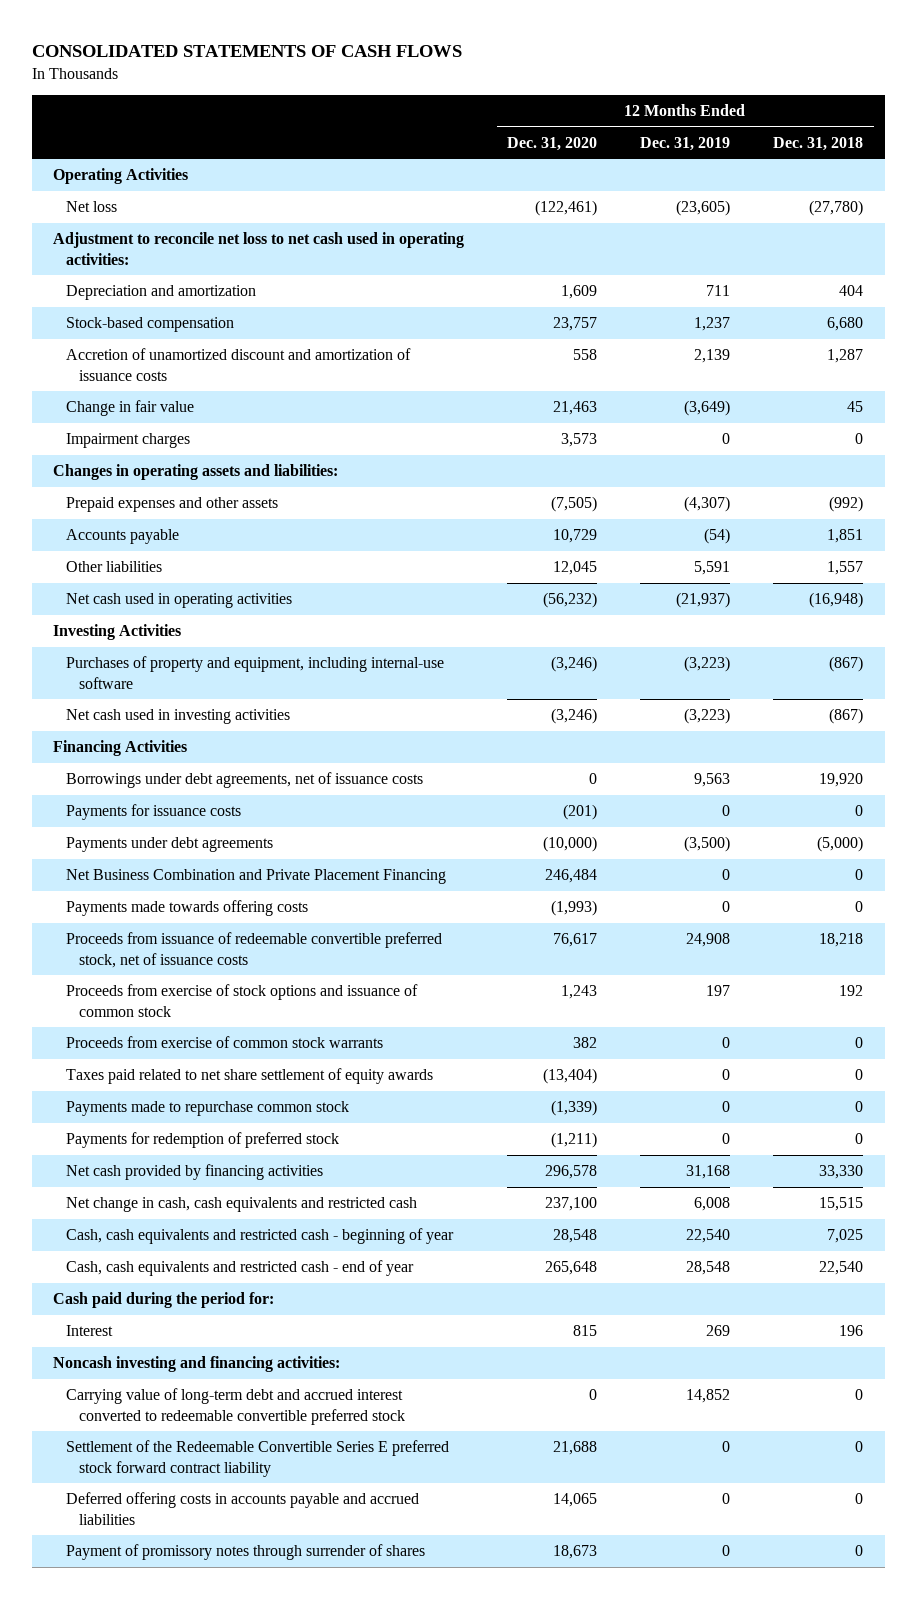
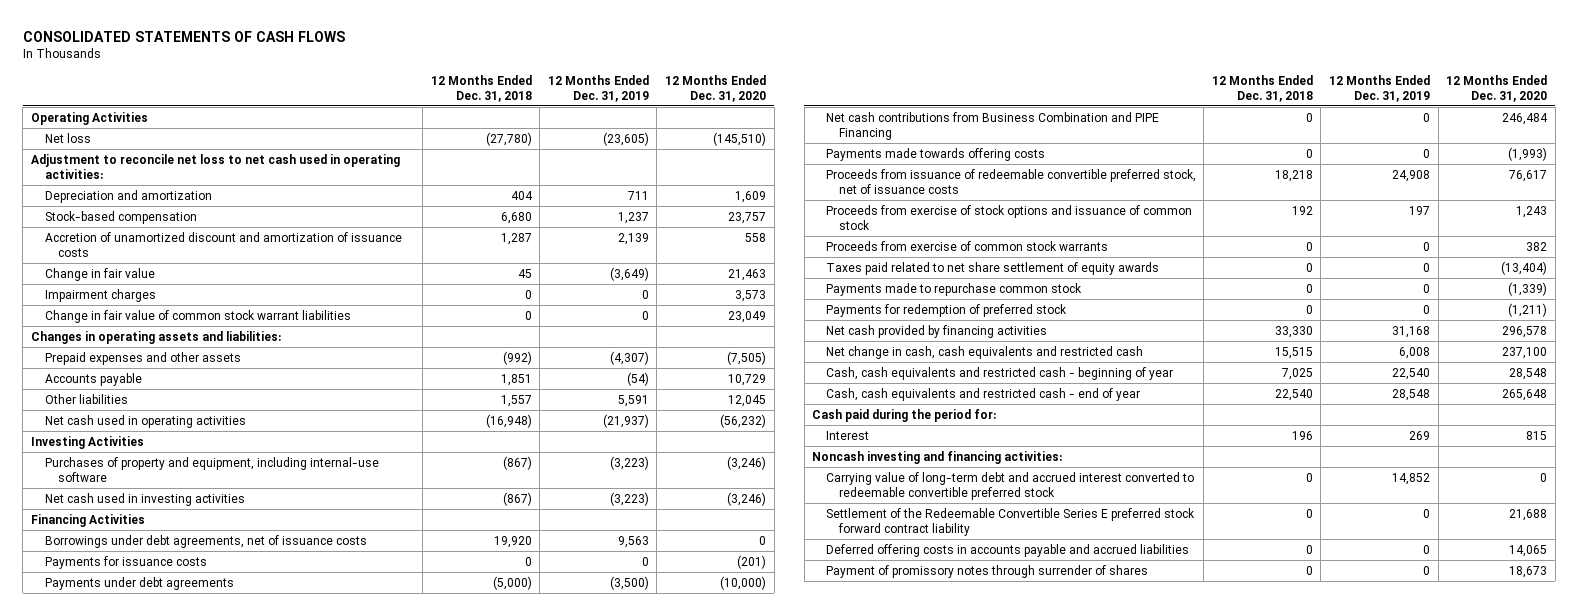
- | 12 Months Ended Dec. 31, 2020 | 12 Months Ended Dec. 31, 2019 | 12 Months Ended Dec. 31, 2018
+ | 12 Months Ended Dec. 31, 2018 | 12 Months Ended Dec. 31, 2019 | 12 Months Ended Dec. 31, 2020
- Net loss | (122,461) | (23,605) | (27,780)
+ Net loss | (27,780) | (23,605) | (145,510)
+ Change in fair value of common stock warrant liabilities | 0 | 0 | 23,049
- Net Business Combination and Private Placement Financing | 246,484 | 0 | 0
+ Net cash contributions from Business Combination and PIPE Financing | 0 | 0 | 246,484

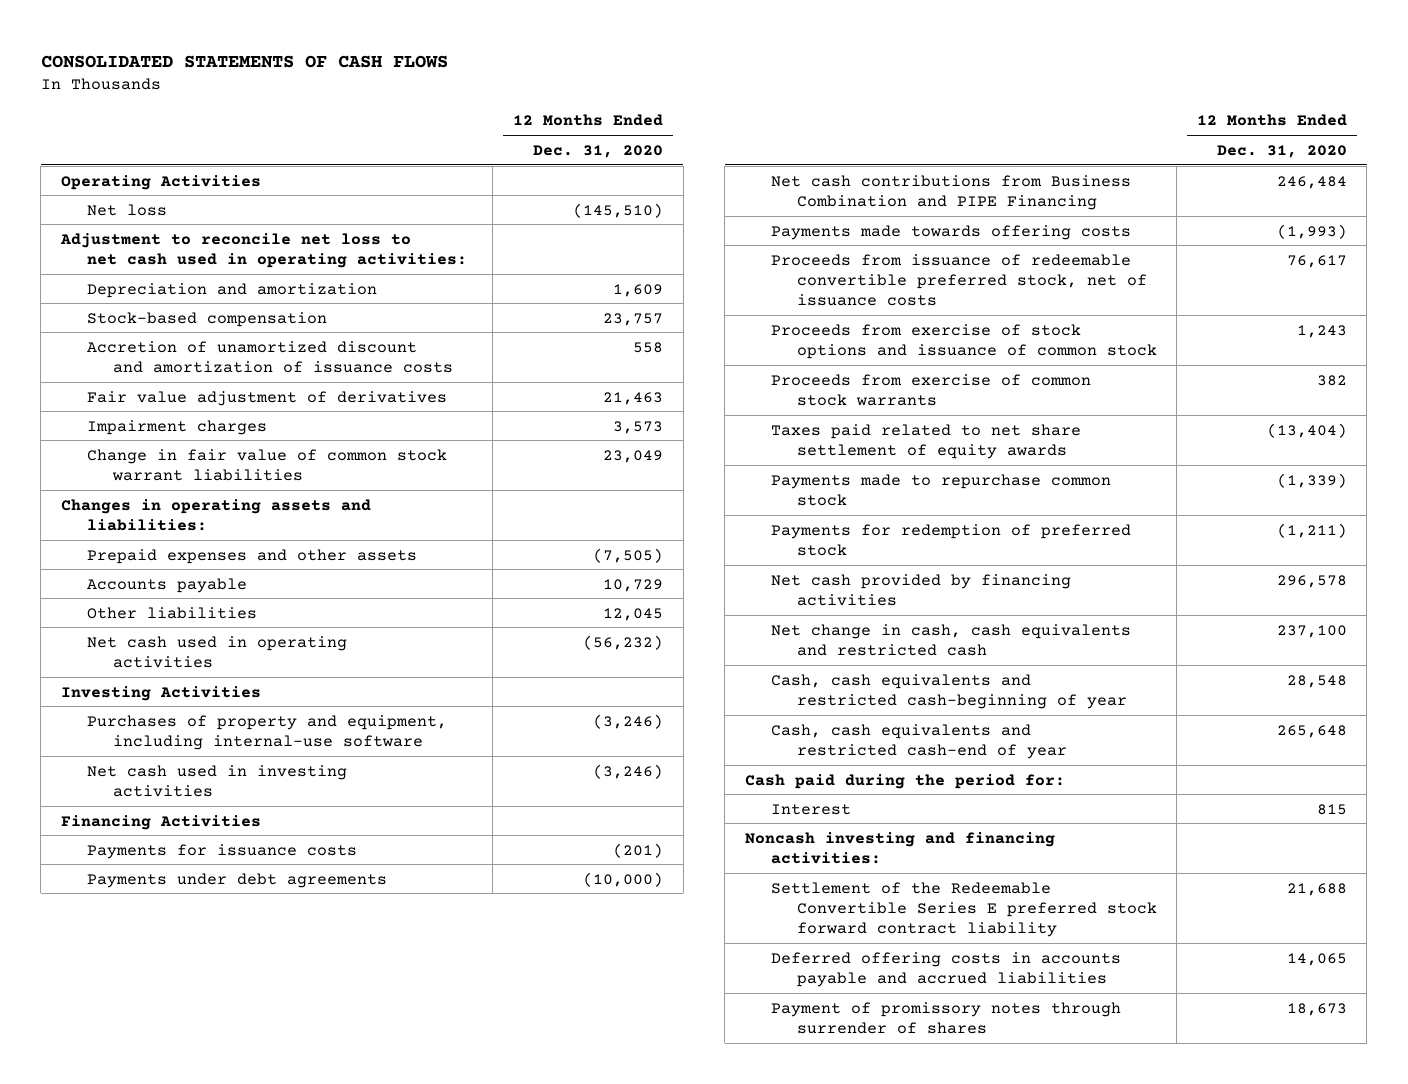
- | 12 Months Ended Dec. 31, 2018 | 12 Months Ended Dec. 31, 2019 | 12 Months Ended Dec. 31, 2020
+ | 12 Months Ended Dec. 31, 2020
- Change in fair value | 45 | (3,649) | 21,463
+ Fair value adjustment of derivatives | 21,463
- Borrowings under debt agreements, net of issuance costs | 19,920 | 9,563 | 0
- Cash, cash equivalents and restricted cash - beginning of year | 7,025 | 22,540 | 28,548
- Cash, cash equivalents and restricted cash - end of year | 22,540 | 28,548 | 265,648
+ Cash, cash equivalents and restricted cash-beginning of year | 28,548
+ Cash, cash equivalents and restricted cash-end of year | 265,648
- Carrying value of long-term debt and accrued interest converted to redeemable convertible preferred stock | 0 | 14,852 | 0

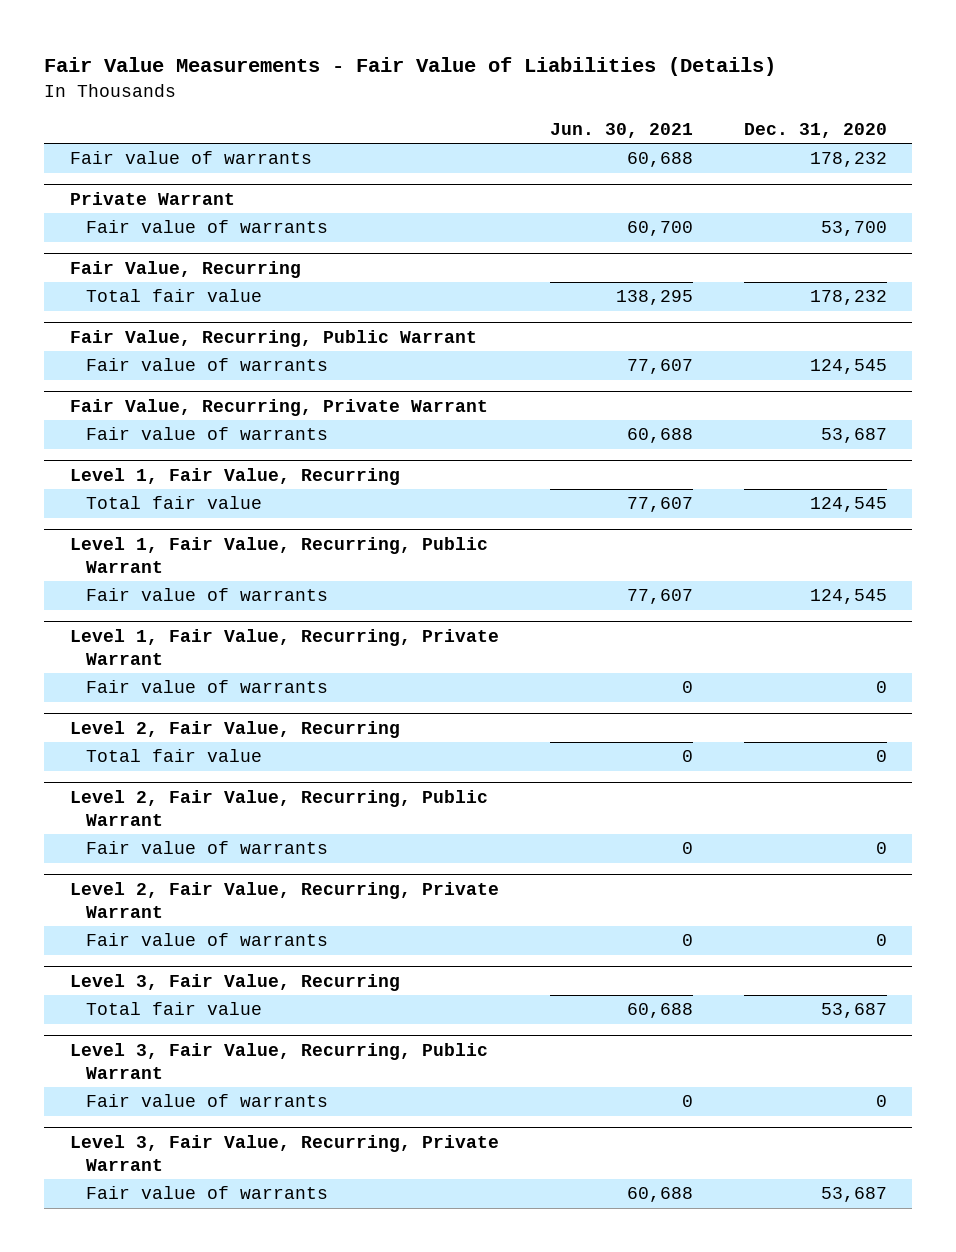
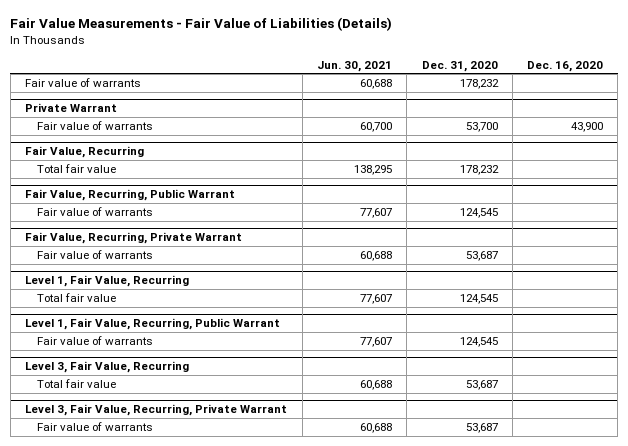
- | Jun. 30, 2021 | Dec. 31, 2020
+ | Jun. 30, 2021 | Dec. 31, 2020 | Dec. 16, 2020
- Level 1, Fair Value, Recurring, Private Warrant
- Fair value of warrants | 0 | 0
- Level 2, Fair Value, Recurring
- Total fair value | 0 | 0
- Level 2, Fair Value, Recurring, Public Warrant
- Fair value of warrants | 0 | 0
- Level 2, Fair Value, Recurring, Private Warrant
- Fair value of warrants | 0 | 0
- Level 3, Fair Value, Recurring, Public Warrant
- Fair value of warrants | 0 | 0

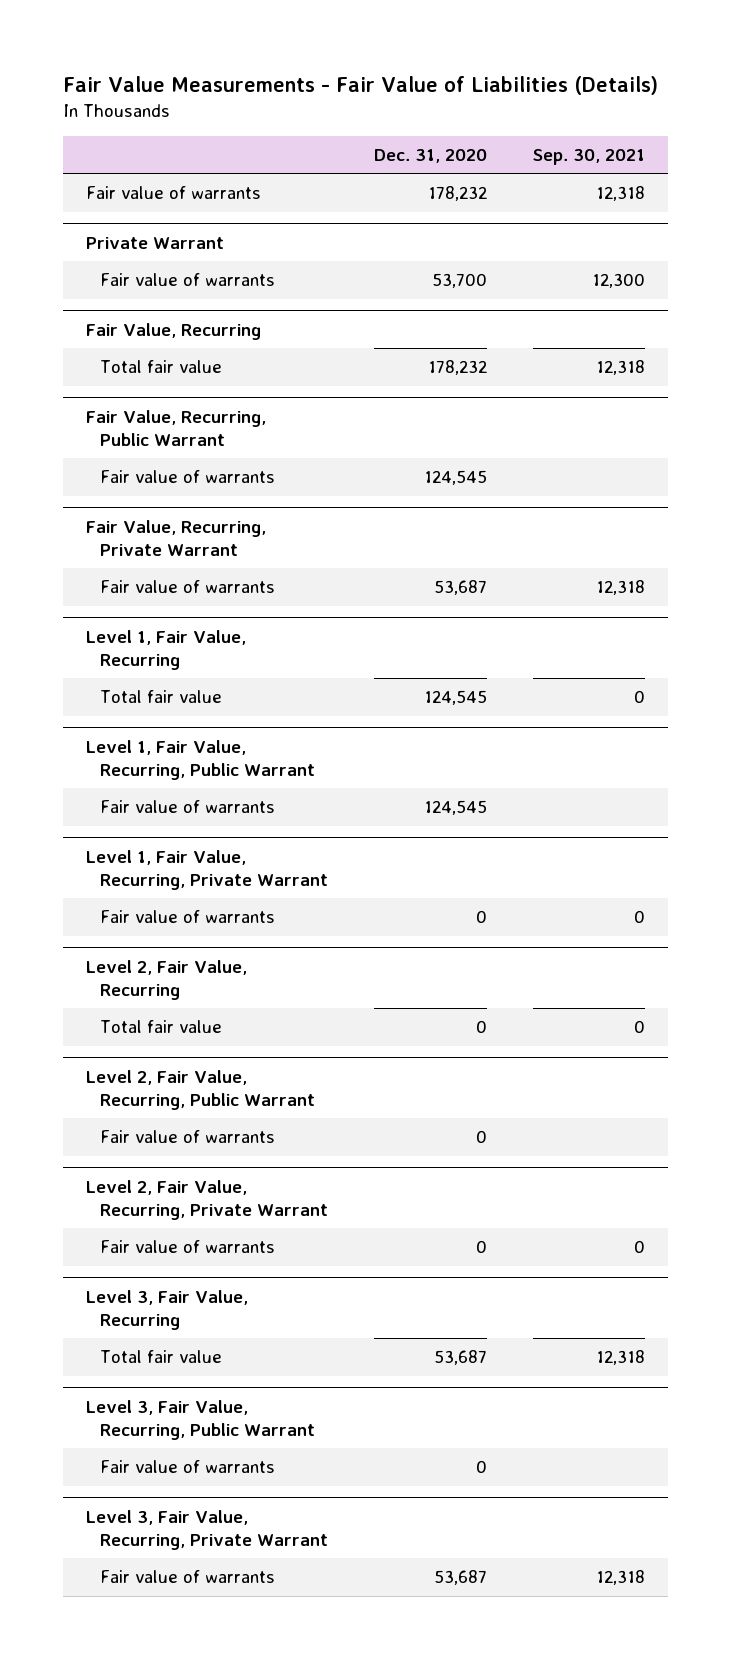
- | Jun. 30, 2021 | Dec. 31, 2020 | Dec. 16, 2020
+ | Dec. 31, 2020 | Sep. 30, 2021
+ Level 1, Fair Value, Recurring, Private Warrant
+ Fair value of warrants | 0 | 0
+ Level 2, Fair Value, Recurring
+ Total fair value | 0 | 0
+ Level 2, Fair Value, Recurring, Public Warrant
+ Fair value of warrants | 0 |
+ Level 2, Fair Value, Recurring, Private Warrant
+ Fair value of warrants | 0 | 0
+ Level 3, Fair Value, Recurring, Public Warrant
+ Fair value of warrants | 0 |

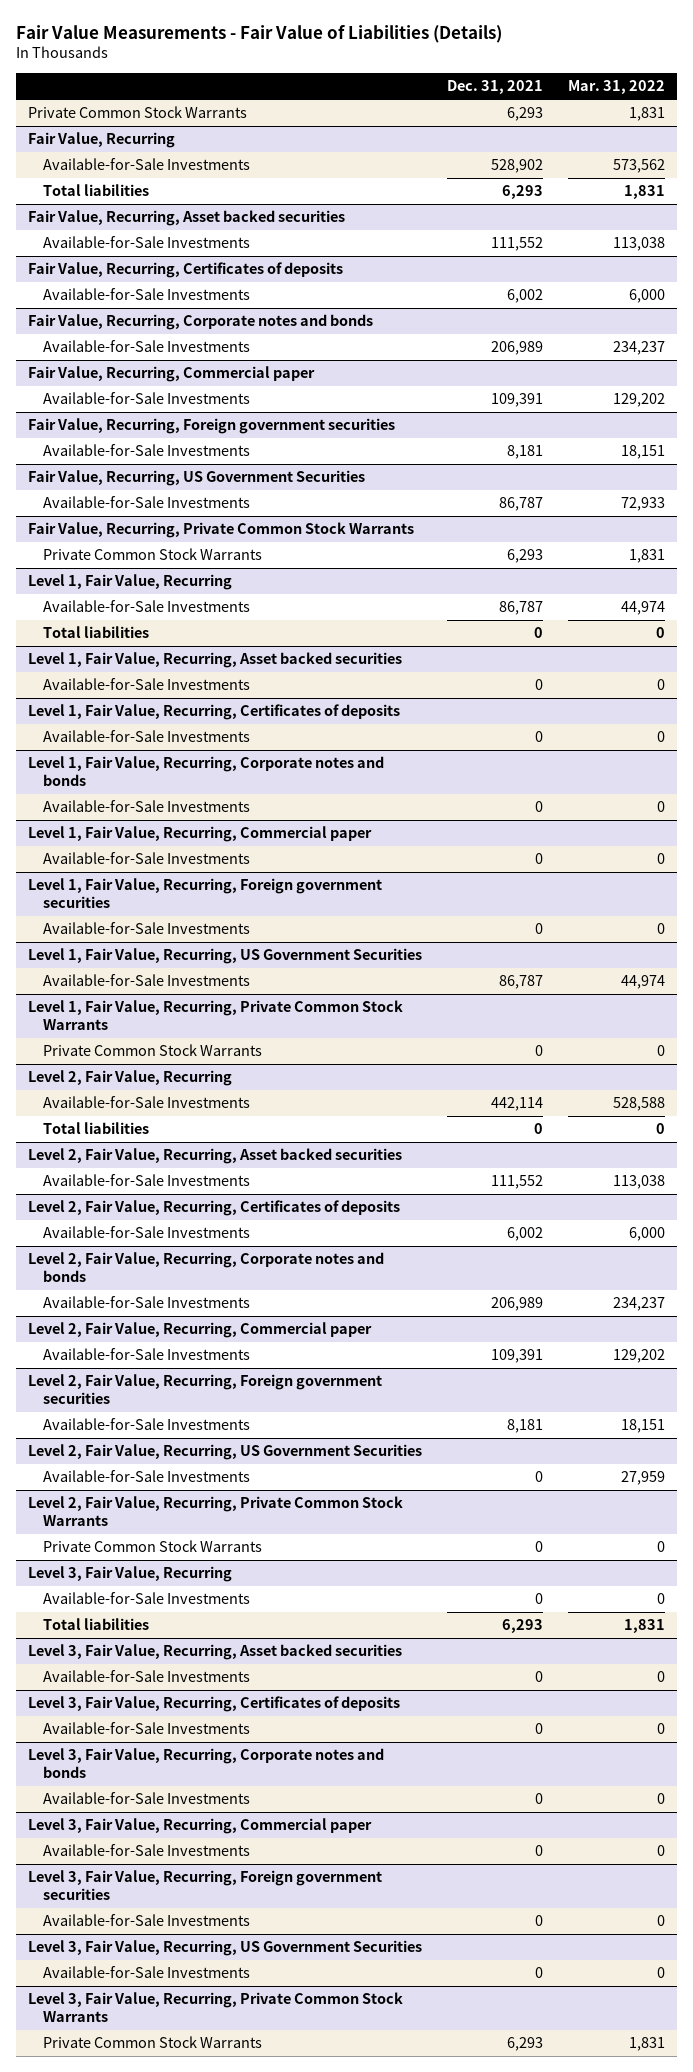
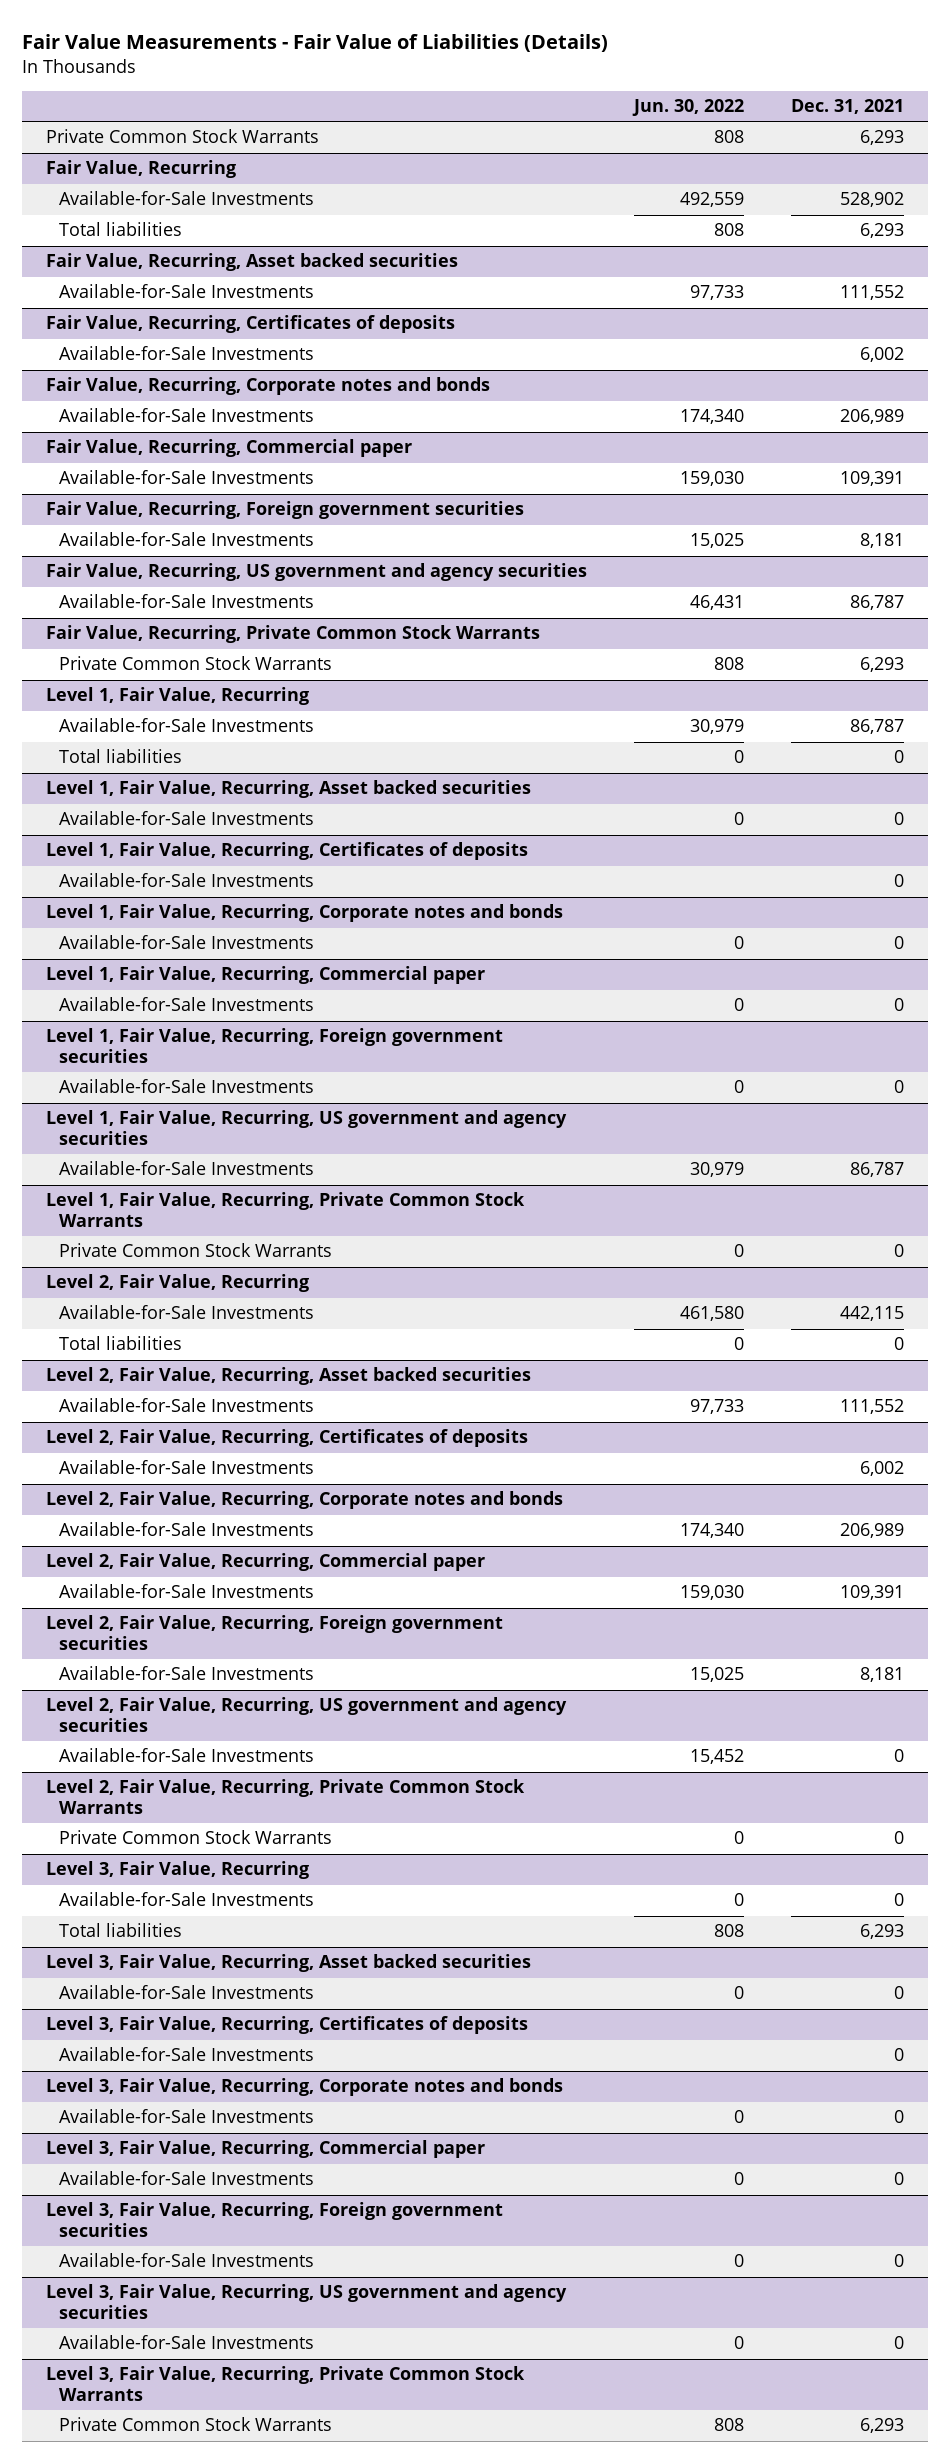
- | Dec. 31, 2021 | Mar. 31, 2022
+ | Jun. 30, 2022 | Dec. 31, 2021
- Fair Value, Recurring, US Government Securities
+ Fair Value, Recurring, US government and agency securities
- Level 1, Fair Value, Recurring, US Government Securities
+ Level 1, Fair Value, Recurring, US government and agency securities
@ Level 2, Fair Value, Recurring
- Available-for-Sale Investments | 442,114 | 528,588
+ Available-for-Sale Investments | 461,580 | 442,115
- Level 2, Fair Value, Recurring, US Government Securities
+ Level 2, Fair Value, Recurring, US government and agency securities
- Level 3, Fair Value, Recurring, US Government Securities
+ Level 3, Fair Value, Recurring, US government and agency securities

